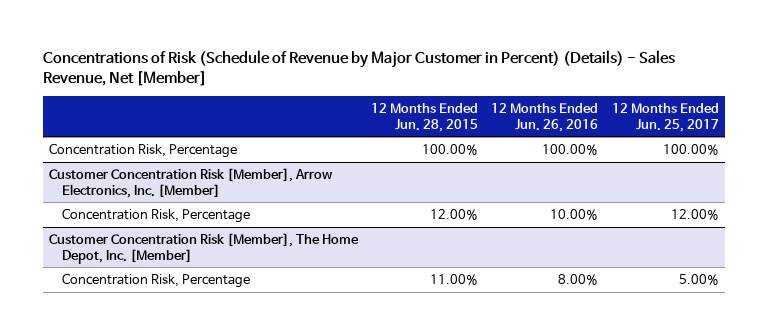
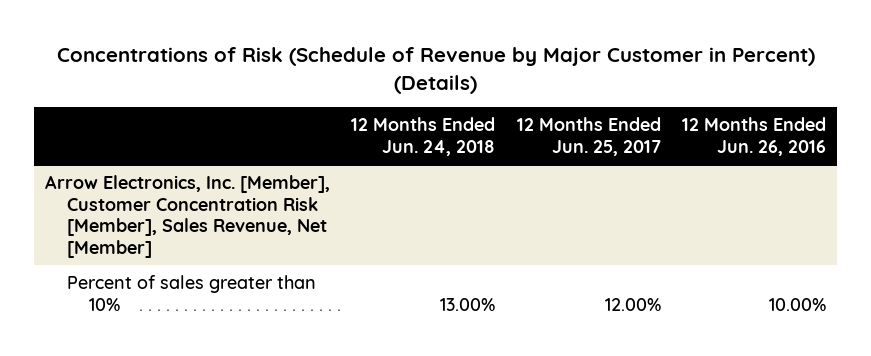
- Concentrations of Risk (Schedule of Revenue by Major Customer in Percent) (Details) - Sales Revenue, Net [Member]
+ Concentrations of Risk (Schedule of Revenue by Major Customer in Percent) (Details)
- | 12 Months Ended Jun. 28, 2015 | 12 Months Ended Jun. 26, 2016 | 12 Months Ended Jun. 25, 2017
+ | 12 Months Ended Jun. 24, 2018 | 12 Months Ended Jun. 25, 2017 | 12 Months Ended Jun. 26, 2016
- Concentration Risk, Percentage | 100.00% | 100.00% | 100.00%
- Customer Concentration Risk [Member], Arrow Electronics, Inc. [Member]
- Concentration Risk, Percentage | 12.00% | 10.00% | 12.00%
- Customer Concentration Risk [Member], The Home Depot, Inc. [Member]
- Concentration Risk, Percentage | 11.00% | 8.00% | 5.00%
+ Arrow Electronics, Inc. [Member], Customer Concentration Risk [Member], Sales Revenue, Net [Member]
+ Percent of sales greater than 10% | 13.00% | 12.00% | 10.00%

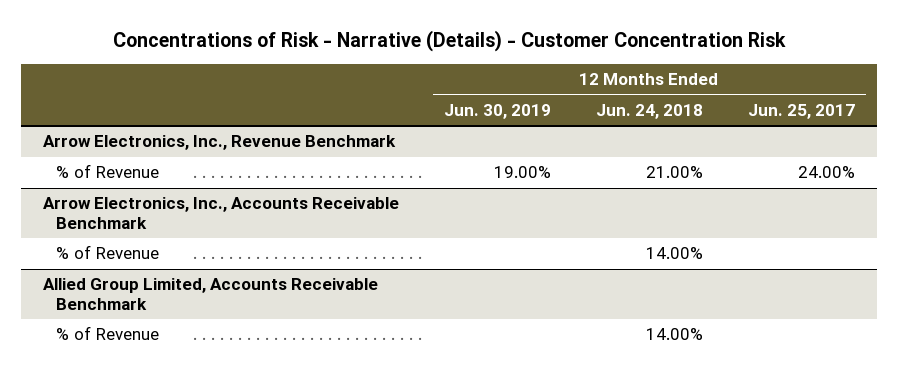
- Concentrations of Risk (Schedule of Revenue by Major Customer in Percent) (Details)
+ Concentrations of Risk - Narrative (Details) - Customer Concentration Risk
- | 12 Months Ended Jun. 24, 2018 | 12 Months Ended Jun. 25, 2017 | 12 Months Ended Jun. 26, 2016
+ | 12 Months Ended Jun. 30, 2019 | 12 Months Ended Jun. 24, 2018 | 12 Months Ended Jun. 25, 2017
- Arrow Electronics, Inc. [Member], Customer Concentration Risk [Member], Sales Revenue, Net [Member]
- Percent of sales greater than 10% | 13.00% | 12.00% | 10.00%
+ Arrow Electronics, Inc., Revenue Benchmark
+ % of Revenue | 19.00% | 21.00% | 24.00%
+ Arrow Electronics, Inc., Accounts Receivable Benchmark
+ % of Revenue | | 14.00% |
+ Allied Group Limited, Accounts Receivable Benchmark
+ % of Revenue | | 14.00% |

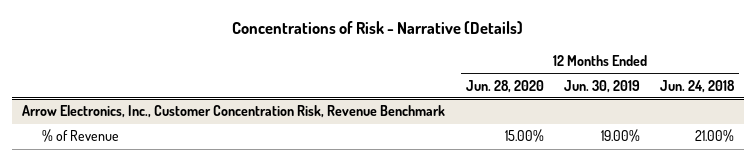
- Concentrations of Risk - Narrative (Details) - Customer Concentration Risk
+ Concentrations of Risk - Narrative (Details)
- | 12 Months Ended Jun. 30, 2019 | 12 Months Ended Jun. 24, 2018 | 12 Months Ended Jun. 25, 2017
+ | 12 Months Ended Jun. 28, 2020 | 12 Months Ended Jun. 30, 2019 | 12 Months Ended Jun. 24, 2018
- Arrow Electronics, Inc., Revenue Benchmark
+ Arrow Electronics, Inc., Customer Concentration Risk, Revenue Benchmark
- Arrow Electronics, Inc., Accounts Receivable Benchmark
- % of Revenue | | 14.00% |
- Allied Group Limited, Accounts Receivable Benchmark
- % of Revenue | | 14.00% |

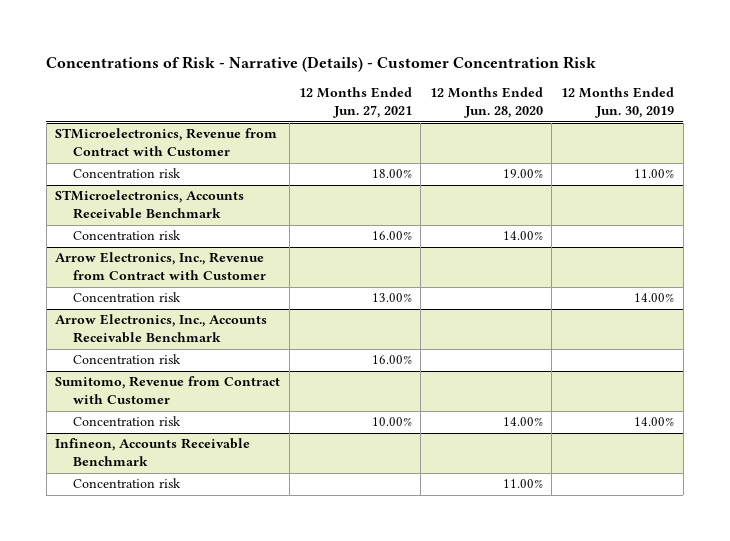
- Concentrations of Risk - Narrative (Details)
+ Concentrations of Risk - Narrative (Details) - Customer Concentration Risk
- | 12 Months Ended Jun. 28, 2020 | 12 Months Ended Jun. 30, 2019 | 12 Months Ended Jun. 24, 2018
+ | 12 Months Ended Jun. 27, 2021 | 12 Months Ended Jun. 28, 2020 | 12 Months Ended Jun. 30, 2019
- Arrow Electronics, Inc., Customer Concentration Risk, Revenue Benchmark
- % of Revenue | 15.00% | 19.00% | 21.00%
+ STMicroelectronics, Revenue from Contract with Customer
+ Concentration risk | 18.00% | 19.00% | 11.00%
+ STMicroelectronics, Accounts Receivable Benchmark
+ Concentration risk | 16.00% | 14.00% |
+ Arrow Electronics, Inc., Revenue from Contract with Customer
+ Concentration risk | 13.00% | | 14.00%
+ Arrow Electronics, Inc., Accounts Receivable Benchmark
+ Concentration risk | 16.00% | |
+ Sumitomo, Revenue from Contract with Customer
+ Concentration risk | 10.00% | 14.00% | 14.00%
+ Infineon, Accounts Receivable Benchmark
+ Concentration risk | | 11.00% |

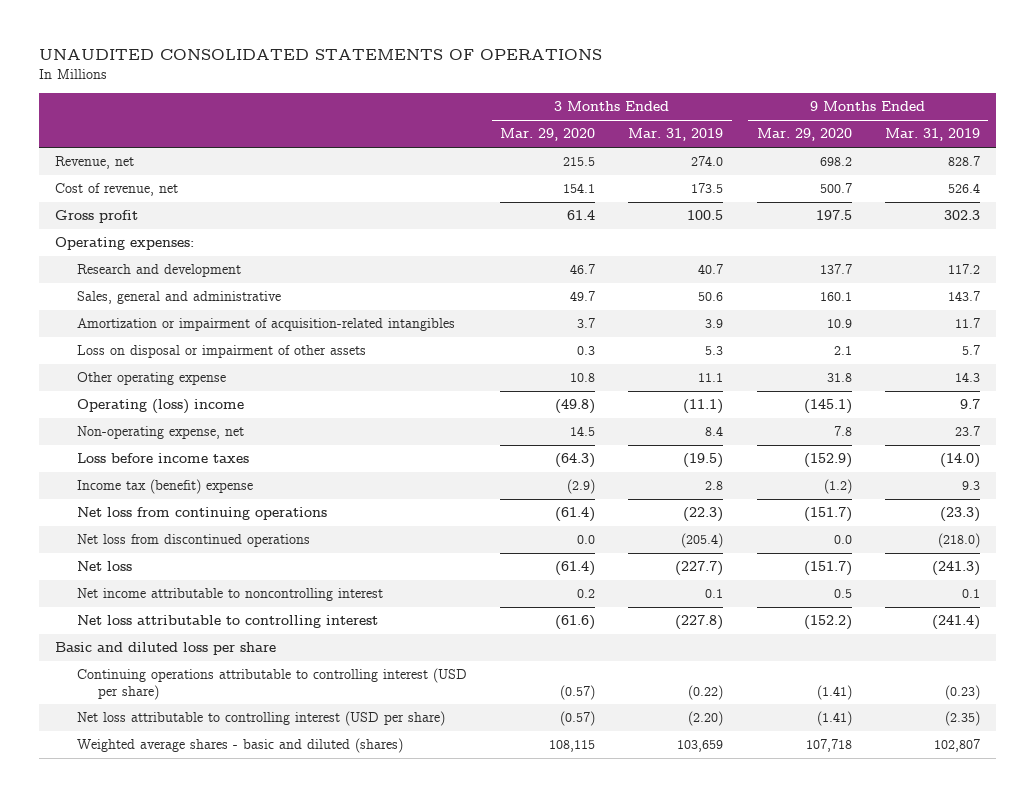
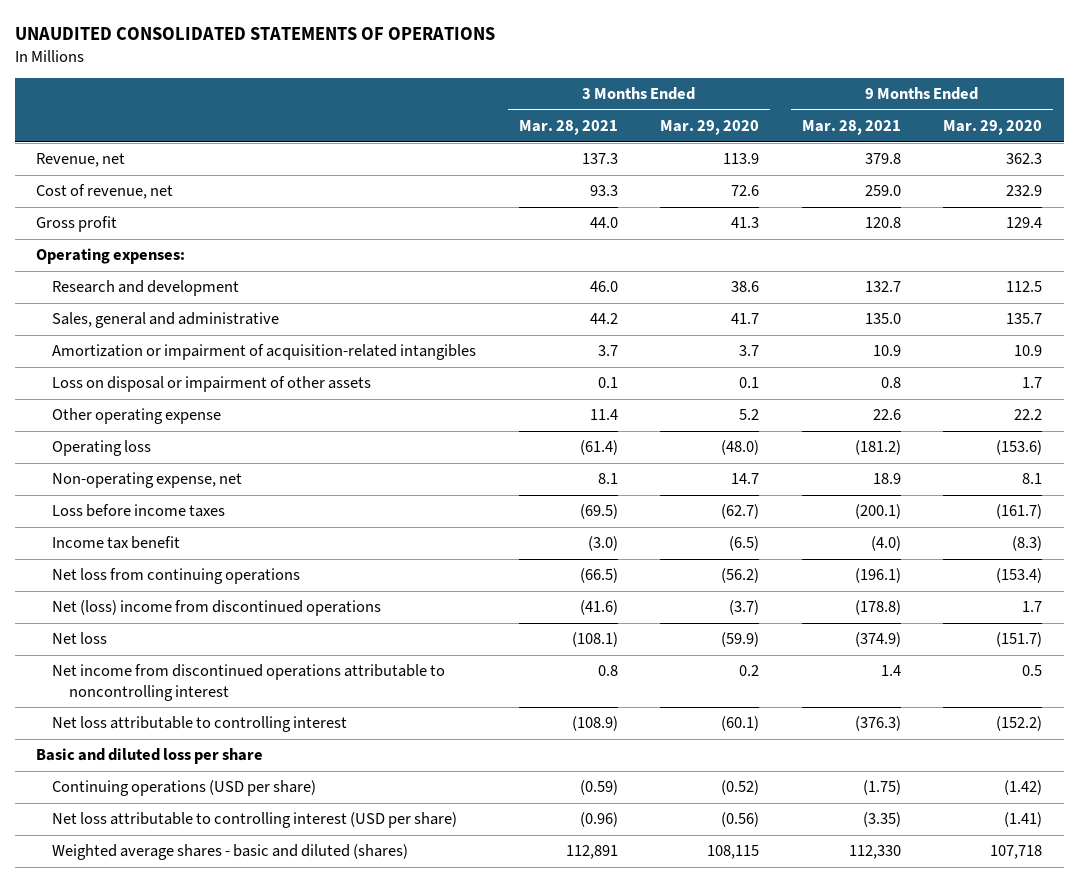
- | 3 Months Ended Mar. 29, 2020 | 3 Months Ended Mar. 31, 2019 | 9 Months Ended Mar. 29, 2020 | 9 Months Ended Mar. 31, 2019
+ | 3 Months Ended Mar. 28, 2021 | 3 Months Ended Mar. 29, 2020 | 9 Months Ended Mar. 28, 2021 | 9 Months Ended Mar. 29, 2020
- Revenue, net | 215.5 | 274.0 | 698.2 | 828.7
- Cost of revenue, net | 154.1 | 173.5 | 500.7 | 526.4
- Gross profit | 61.4 | 100.5 | 197.5 | 302.3
+ Revenue, net | 137.3 | 113.9 | 379.8 | 362.3
+ Cost of revenue, net | 93.3 | 72.6 | 259.0 | 232.9
+ Gross profit | 44.0 | 41.3 | 120.8 | 129.4
- Research and development | 46.7 | 40.7 | 137.7 | 117.2
- Sales, general and administrative | 49.7 | 50.6 | 160.1 | 143.7
+ Research and development | 46.0 | 38.6 | 132.7 | 112.5
+ Sales, general and administrative | 44.2 | 41.7 | 135.0 | 135.7
- Loss on disposal or impairment of other assets | 0.3 | 5.3 | 2.1 | 5.7
- Other operating expense | 10.8 | 11.1 | 31.8 | 14.3
- Operating (loss) income | (49.8) | (11.1) | (145.1) | 9.7
- Non-operating expense, net | 14.5 | 8.4 | 7.8 | 23.7
- Loss before income taxes | (64.3) | (19.5) | (152.9) | (14.0)
- Income tax (benefit) expense | (2.9) | 2.8 | (1.2) | 9.3
- Net loss from continuing operations | (61.4) | (22.3) | (151.7) | (23.3)
- Net loss from discontinued operations | 0.0 | (205.4) | 0.0 | (218.0)
- Net loss | (61.4) | (227.7) | (151.7) | (241.3)
- Net income attributable to noncontrolling interest | 0.2 | 0.1 | 0.5 | 0.1
- Net loss attributable to controlling interest | (61.6) | (227.8) | (152.2) | (241.4)
+ Loss on disposal or impairment of other assets | 0.1 | 0.1 | 0.8 | 1.7
+ Other operating expense | 11.4 | 5.2 | 22.6 | 22.2
+ Operating loss | (61.4) | (48.0) | (181.2) | (153.6)
+ Non-operating expense, net | 8.1 | 14.7 | 18.9 | 8.1
+ Loss before income taxes | (69.5) | (62.7) | (200.1) | (161.7)
+ Income tax benefit | (3.0) | (6.5) | (4.0) | (8.3)
+ Net loss from continuing operations | (66.5) | (56.2) | (196.1) | (153.4)
+ Net (loss) income from discontinued operations | (41.6) | (3.7) | (178.8) | 1.7
+ Net loss | (108.1) | (59.9) | (374.9) | (151.7)
+ Net income from discontinued operations attributable to noncontrolling interest | 0.8 | 0.2 | 1.4 | 0.5
+ Net loss attributable to controlling interest | (108.9) | (60.1) | (376.3) | (152.2)
- Continuing operations attributable to controlling interest (USD per share) | (0.57) | (0.22) | (1.41) | (0.23)
- Net loss attributable to controlling interest (USD per share) | (0.57) | (2.20) | (1.41) | (2.35)
+ Continuing operations (USD per share) | (0.59) | (0.52) | (1.75) | (1.42)
+ Net loss attributable to controlling interest (USD per share) | (0.96) | (0.56) | (3.35) | (1.41)

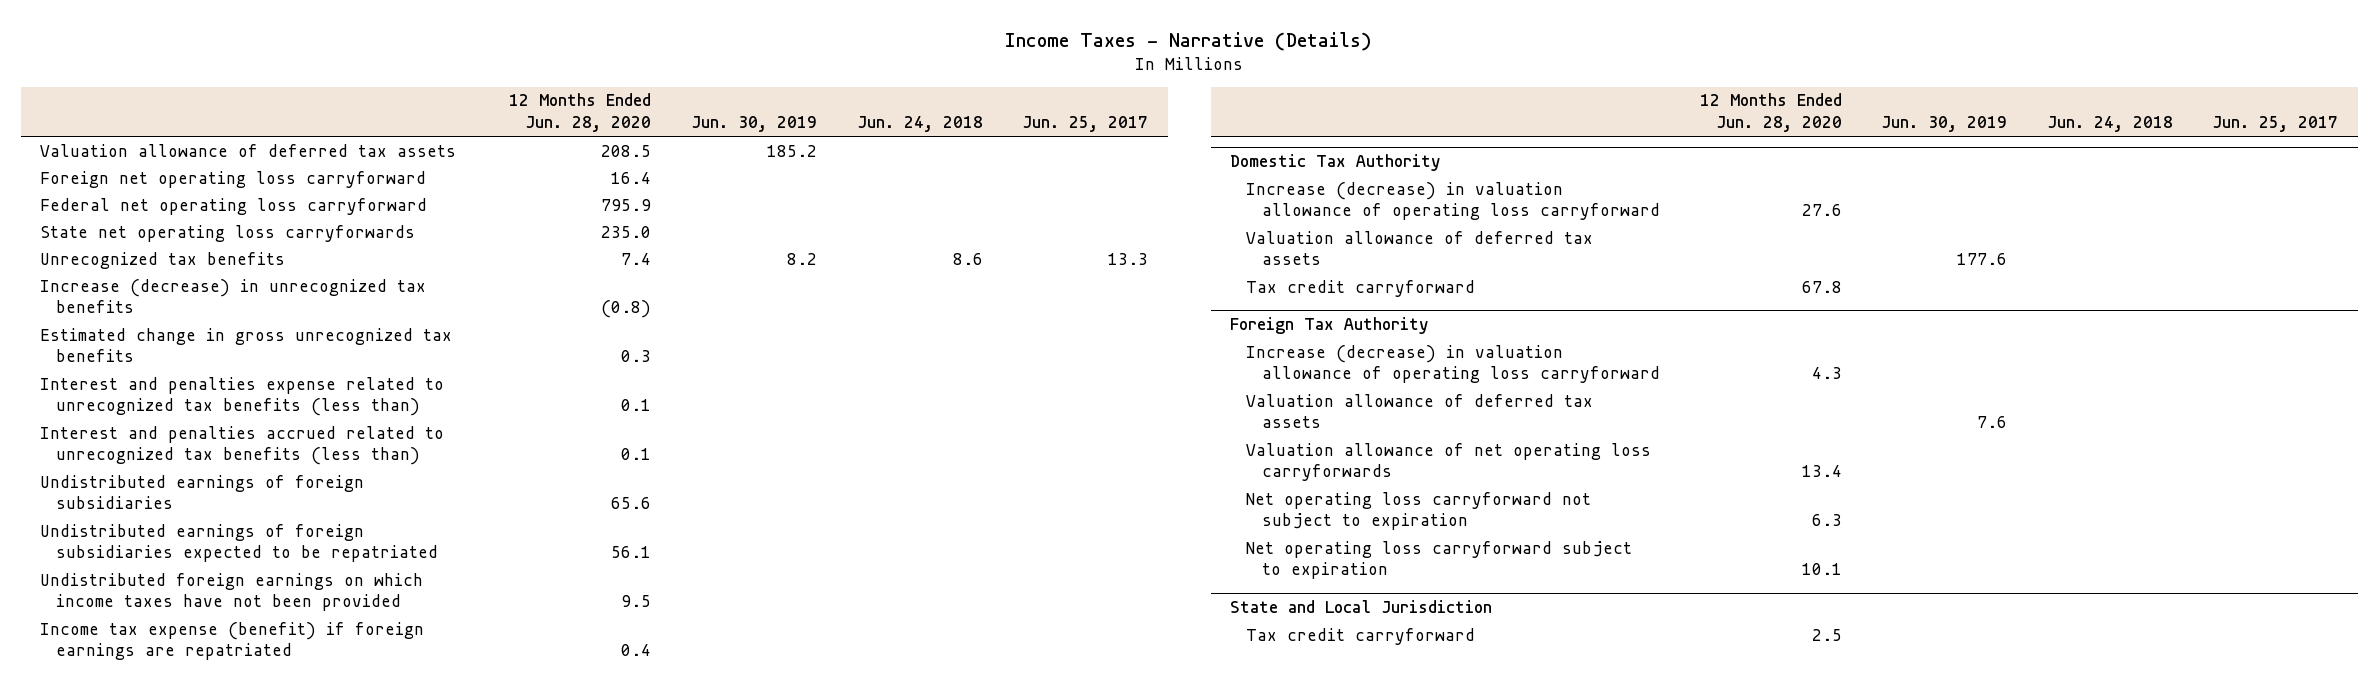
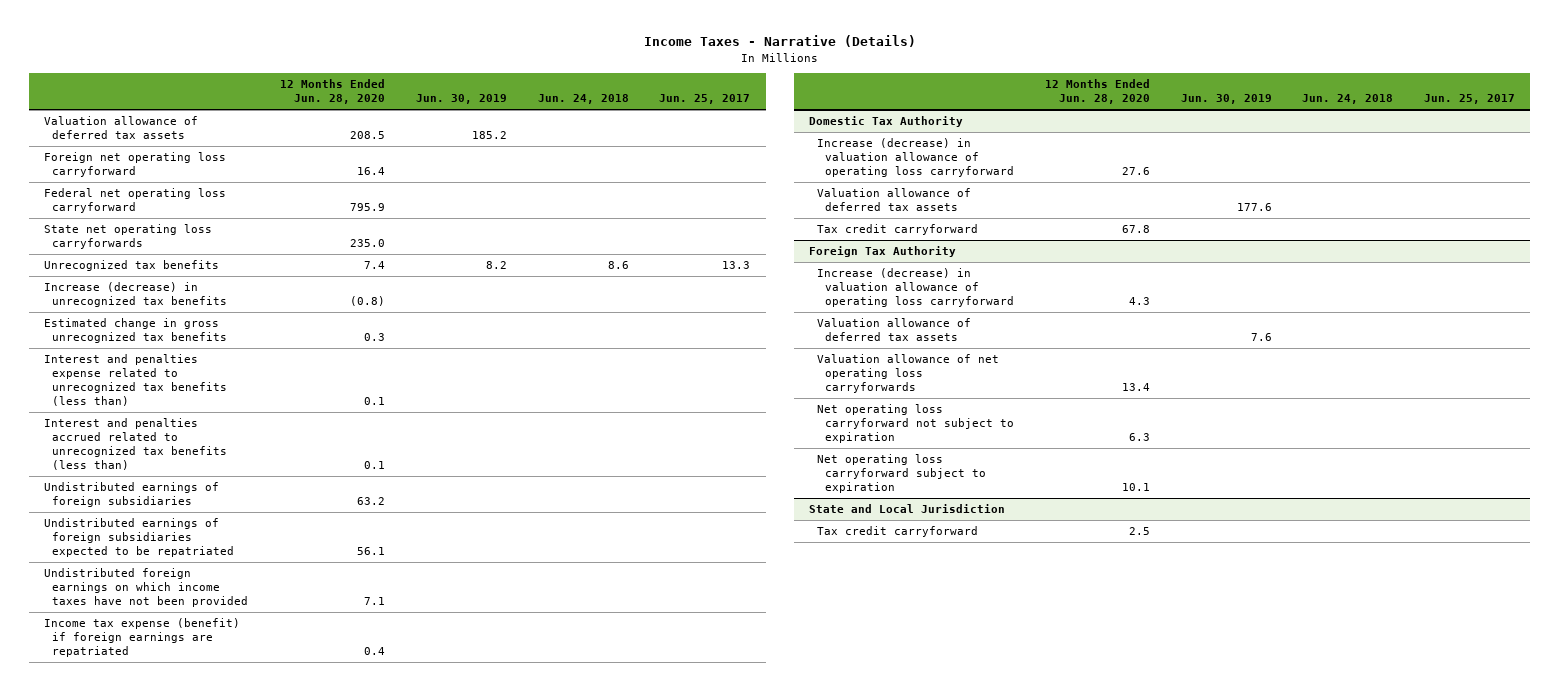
- Undistributed earnings of foreign subsidiaries | 65.6 | | |
+ Undistributed earnings of foreign subsidiaries | 63.2 | | |
- Undistributed foreign earnings on which income taxes have not been provided | 9.5 | | |
+ Undistributed foreign earnings on which income taxes have not been provided | 7.1 | | |

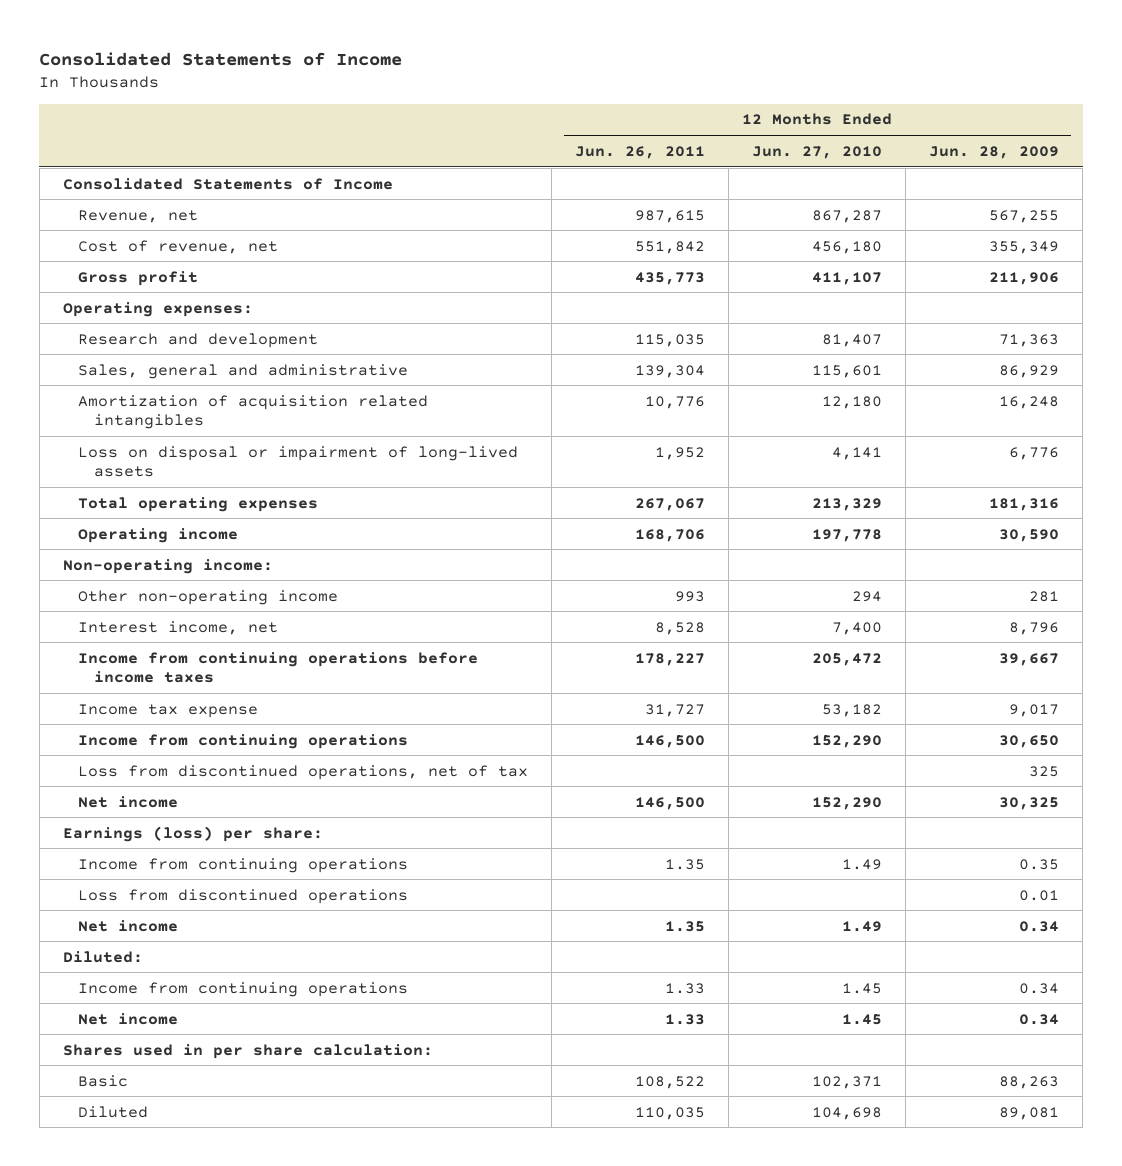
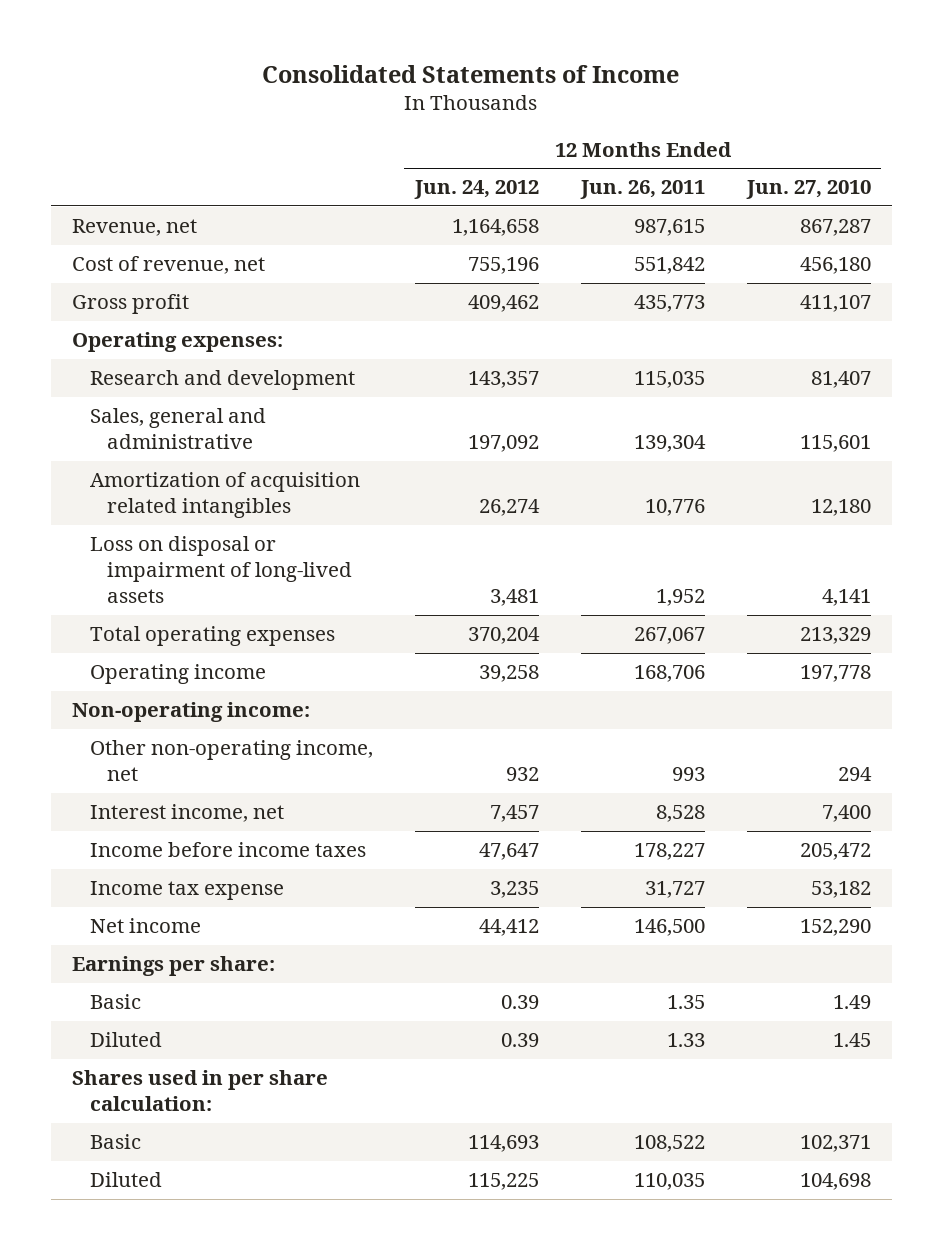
- | 12 Months Ended Jun. 26, 2011 | 12 Months Ended Jun. 27, 2010 | 12 Months Ended Jun. 28, 2009
+ | 12 Months Ended Jun. 24, 2012 | 12 Months Ended Jun. 26, 2011 | 12 Months Ended Jun. 27, 2010
- Consolidated Statements of Income
- Other non-operating income | 993 | 294 | 281
+ Other non-operating income, net | 932 | 993 | 294
- Income from continuing operations before income taxes | 178,227 | 205,472 | 39,667
+ Income before income taxes | 47,647 | 178,227 | 205,472
- Income from continuing operations | 146,500 | 152,290 | 30,650
- Loss from discontinued operations, net of tax | | | 325
- Earnings (loss) per share:
- Income from continuing operations | 1.35 | 1.49 | 0.35
- Loss from discontinued operations | | | 0.01
- Net income | 1.35 | 1.49 | 0.34
- Diluted:
- Income from continuing operations | 1.33 | 1.45 | 0.34
- Net income | 1.33 | 1.45 | 0.34
+ Earnings per share:
+ Basic | 0.39 | 1.35 | 1.49
+ Diluted | 0.39 | 1.33 | 1.45

